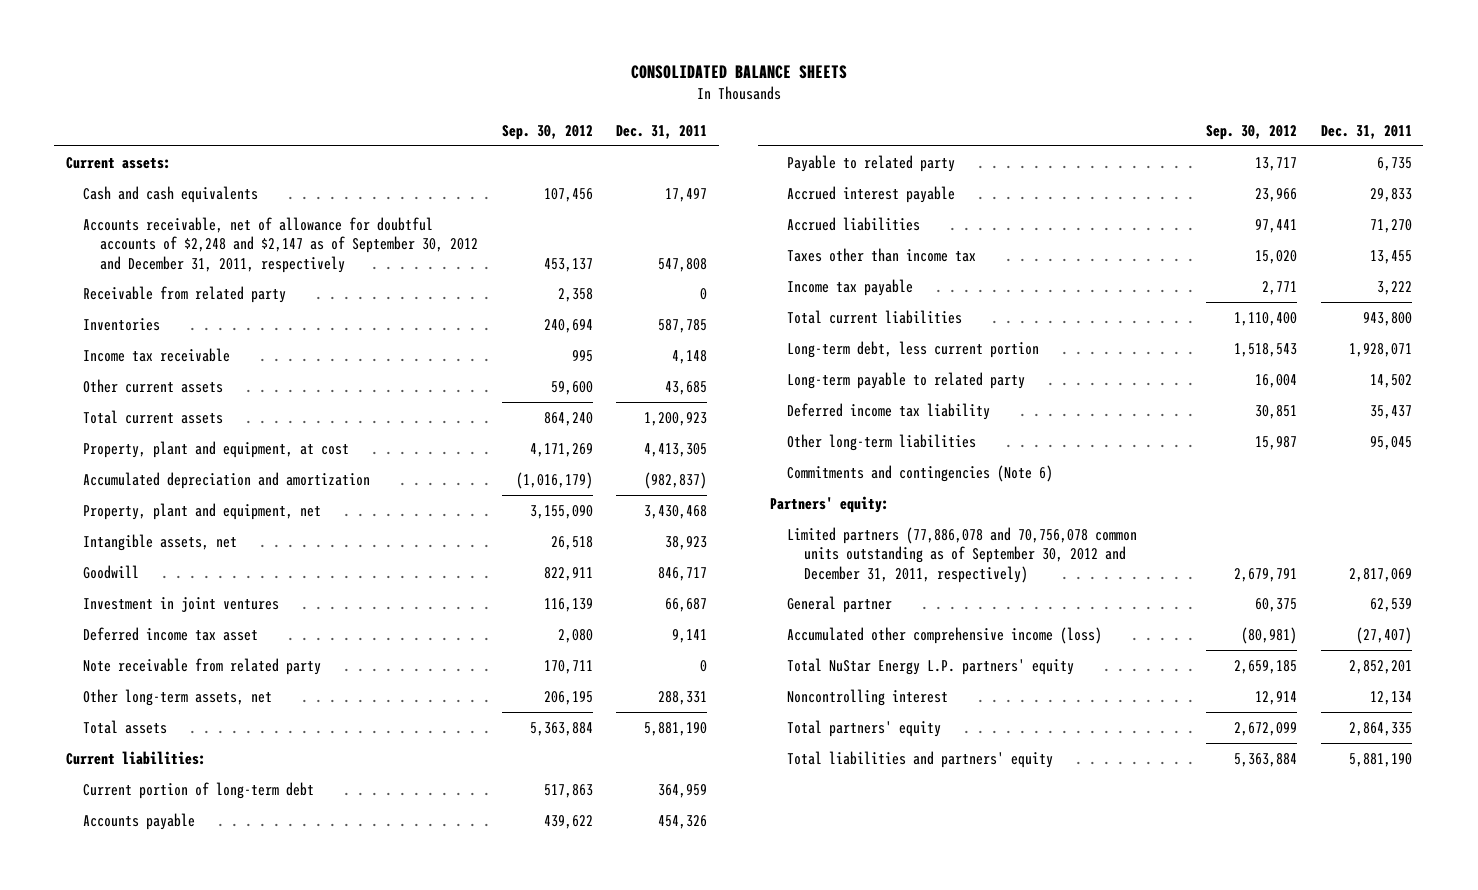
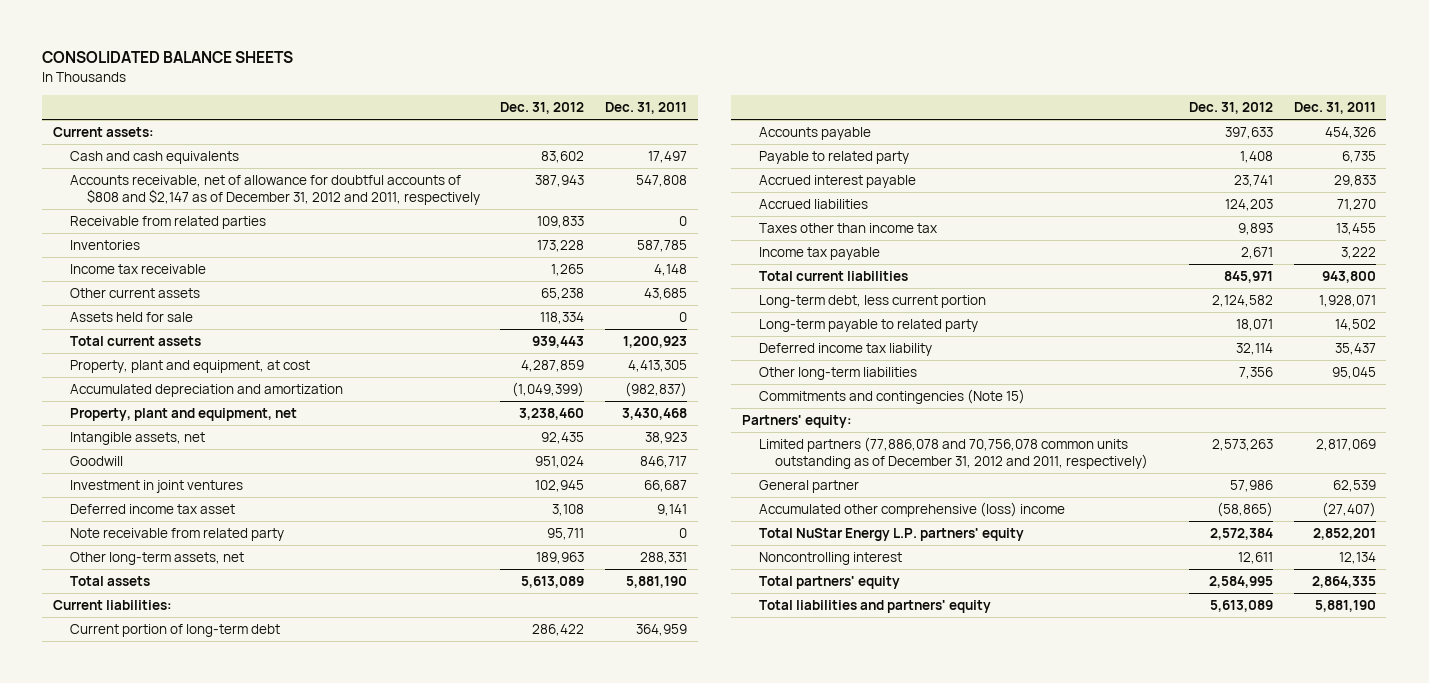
- | Sep. 30, 2012 | Dec. 31, 2011
+ | Dec. 31, 2012 | Dec. 31, 2011
- Accounts receivable, net of allowance for doubtful accounts of $2,248 and $2,147 as of September 30, 2012 and December 31, 2011, respectively | 453,137 | 547,808
- Receivable from related party | 2,358 | 0
+ Accounts receivable, net of allowance for doubtful accounts of $808 and $2,147 as of December 31, 2012 and 2011, respectively | 387,943 | 547,808
+ Receivable from related parties | 109,833 | 0
+ Assets held for sale | 118,334 | 0
- Commitments and contingencies (Note 6)
+ Commitments and contingencies (Note 15)
- Limited partners (77,886,078 and 70,756,078 common units outstanding as of September 30, 2012 and December 31, 2011, respectively) | 2,679,791 | 2,817,069
+ Limited partners (77,886,078 and 70,756,078 common units outstanding as of December 31, 2012 and 2011, respectively) | 2,573,263 | 2,817,069
- Accumulated other comprehensive income (loss) | (80,981) | (27,407)
+ Accumulated other comprehensive (loss) income | (58,865) | (27,407)

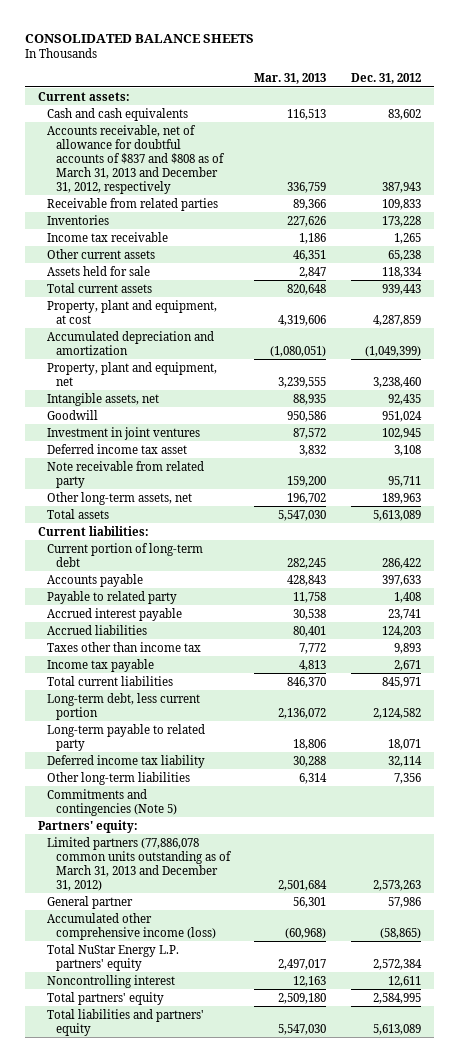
- | Dec. 31, 2012 | Dec. 31, 2011
+ | Mar. 31, 2013 | Dec. 31, 2012
- Accounts receivable, net of allowance for doubtful accounts of $808 and $2,147 as of December 31, 2012 and 2011, respectively | 387,943 | 547,808
+ Accounts receivable, net of allowance for doubtful accounts of $837 and $808 as of March 31, 2013 and December 31, 2012, respectively | 336,759 | 387,943
- Commitments and contingencies (Note 15)
+ Commitments and contingencies (Note 5)
- Limited partners (77,886,078 and 70,756,078 common units outstanding as of December 31, 2012 and 2011, respectively) | 2,573,263 | 2,817,069
+ Limited partners (77,886,078 common units outstanding as of March 31, 2013 and December 31, 2012) | 2,501,684 | 2,573,263
- Accumulated other comprehensive (loss) income | (58,865) | (27,407)
+ Accumulated other comprehensive income (loss) | (60,968) | (58,865)

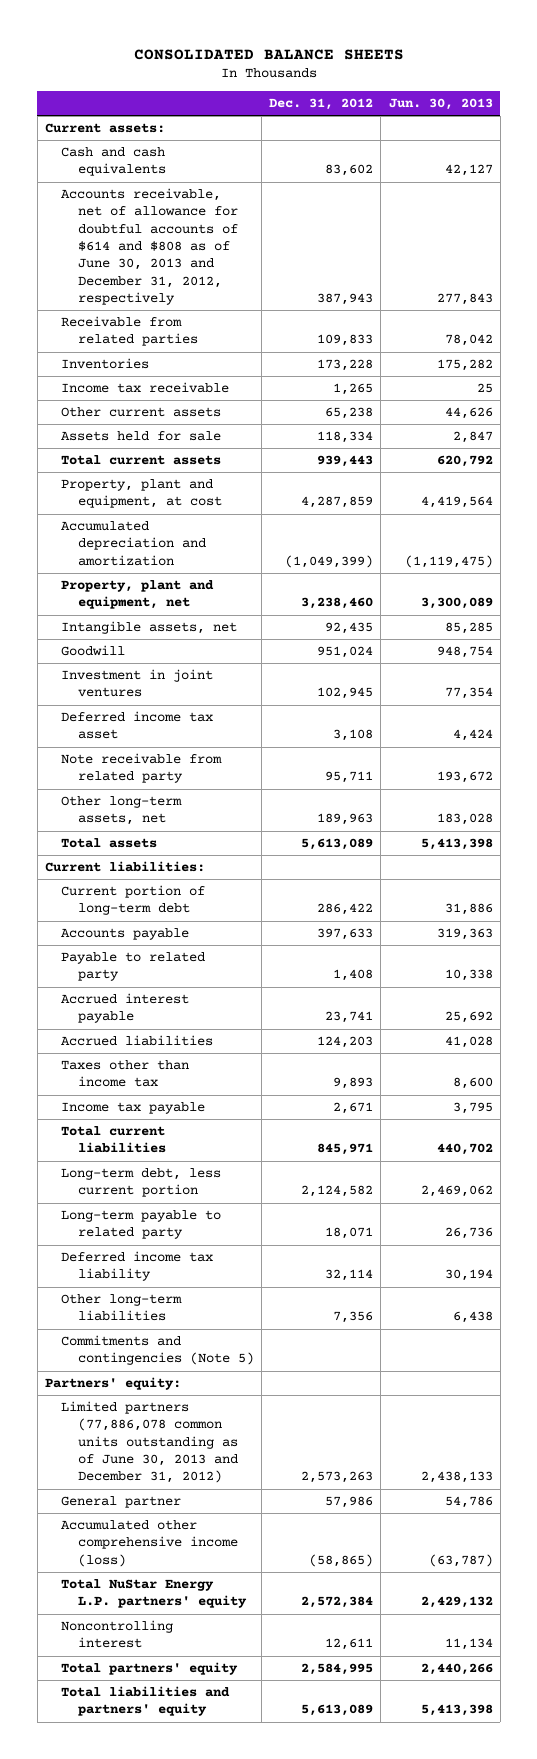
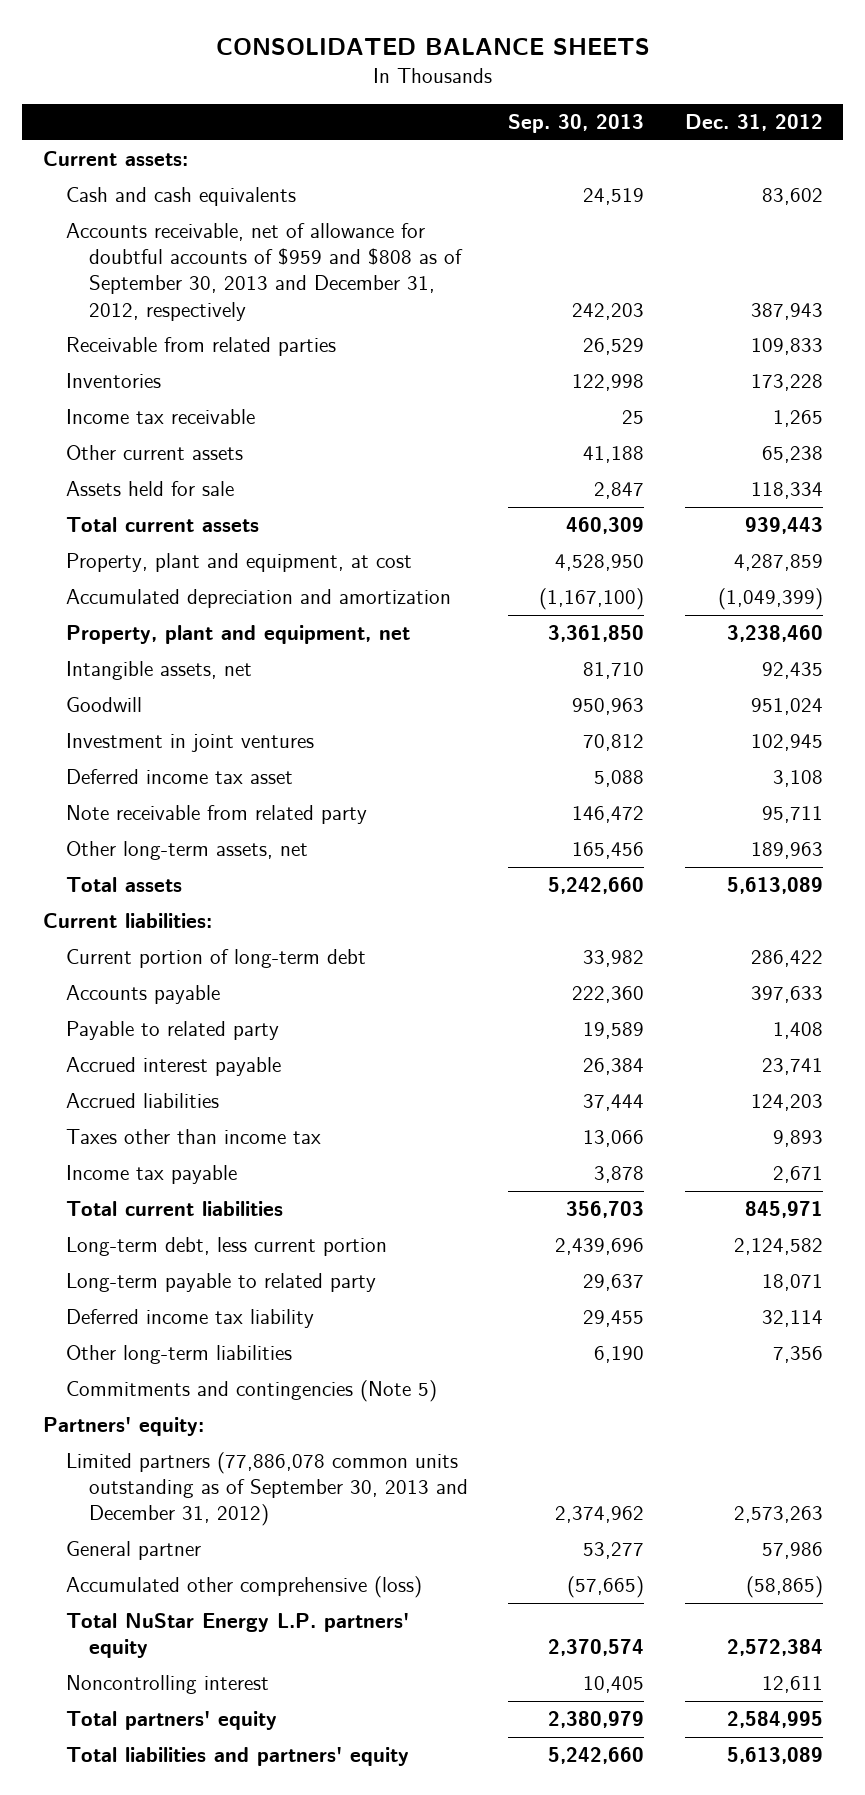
- | Dec. 31, 2012 | Jun. 30, 2013
+ | Sep. 30, 2013 | Dec. 31, 2012
- Accounts receivable, net of allowance for doubtful accounts of $614 and $808 as of June 30, 2013 and December 31, 2012, respectively | 387,943 | 277,843
+ Accounts receivable, net of allowance for doubtful accounts of $959 and $808 as of September 30, 2013 and December 31, 2012, respectively | 242,203 | 387,943
- Limited partners (77,886,078 common units outstanding as of June 30, 2013 and December 31, 2012) | 2,573,263 | 2,438,133
+ Limited partners (77,886,078 common units outstanding as of September 30, 2013 and December 31, 2012) | 2,374,962 | 2,573,263
- Accumulated other comprehensive income (loss) | (58,865) | (63,787)
+ Accumulated other comprehensive (loss) | (57,665) | (58,865)

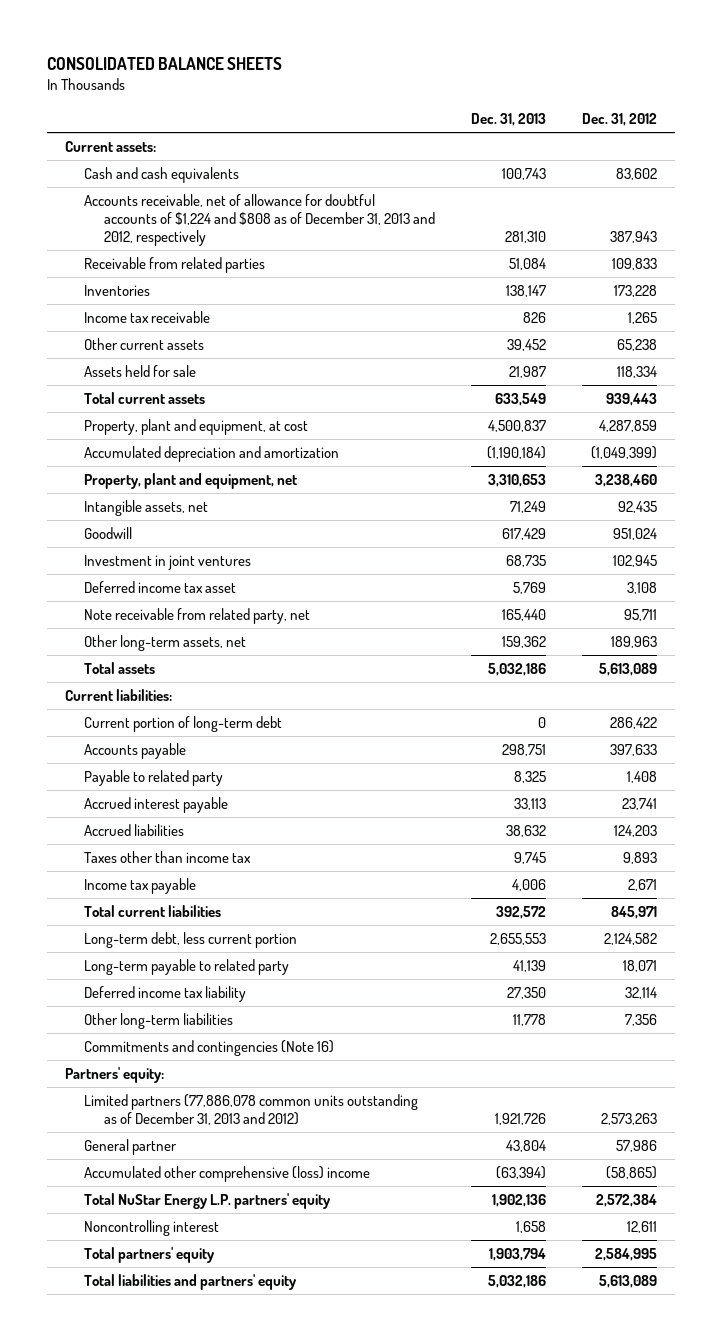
- | Sep. 30, 2013 | Dec. 31, 2012
+ | Dec. 31, 2013 | Dec. 31, 2012
- Accounts receivable, net of allowance for doubtful accounts of $959 and $808 as of September 30, 2013 and December 31, 2012, respectively | 242,203 | 387,943
+ Accounts receivable, net of allowance for doubtful accounts of $1,224 and $808 as of December 31, 2013 and 2012, respectively | 281,310 | 387,943
- Note receivable from related party | 146,472 | 95,711
+ Note receivable from related party, net | 165,440 | 95,711
- Commitments and contingencies (Note 5)
+ Commitments and contingencies (Note 16)
- Limited partners (77,886,078 common units outstanding as of September 30, 2013 and December 31, 2012) | 2,374,962 | 2,573,263
+ Limited partners (77,886,078 common units outstanding as of December 31, 2013 and 2012) | 1,921,726 | 2,573,263
- Accumulated other comprehensive (loss) | (57,665) | (58,865)
+ Accumulated other comprehensive (loss) income | (63,394) | (58,865)

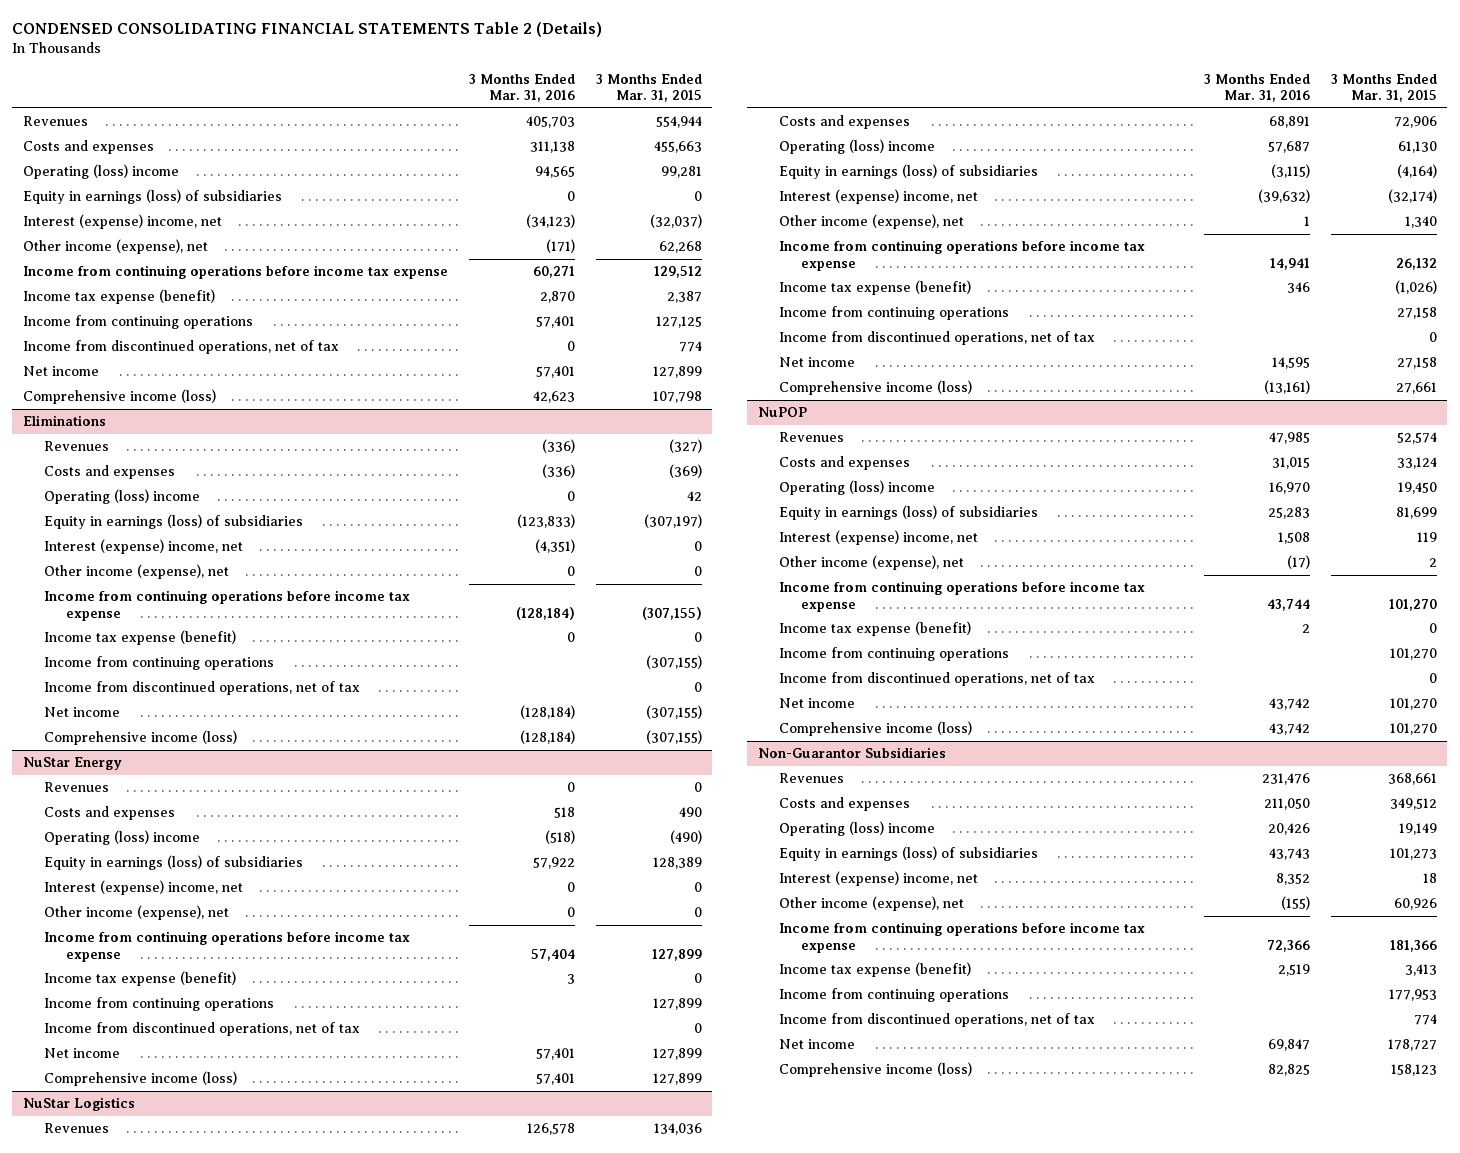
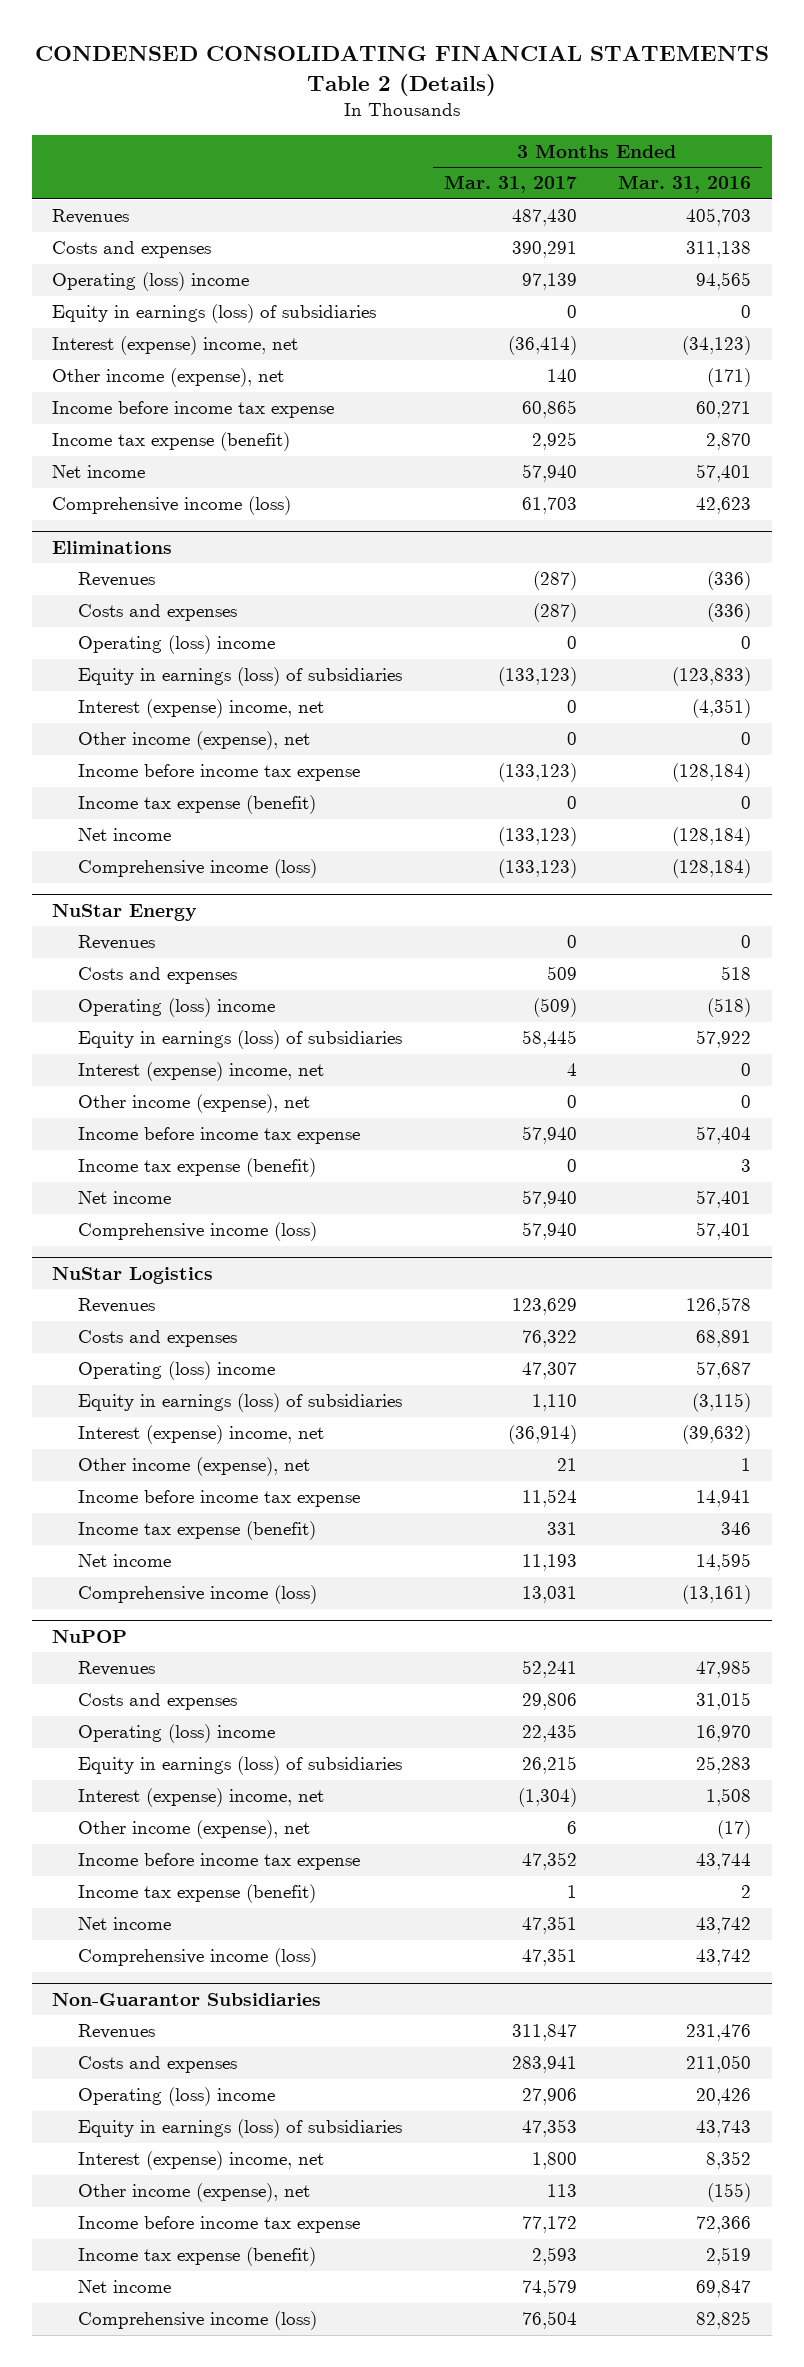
- | 3 Months Ended Mar. 31, 2016 | 3 Months Ended Mar. 31, 2015
+ | 3 Months Ended Mar. 31, 2017 | 3 Months Ended Mar. 31, 2016
- Income from continuing operations before income tax expense | 60,271 | 129,512
+ Income before income tax expense | 60,865 | 60,271
- Income from continuing operations | 57,401 | 127,125
- Income from discontinued operations, net of tax | 0 | 774
@ Eliminations
- Income from continuing operations before income tax expense | (128,184) | (307,155)
+ Income before income tax expense | (133,123) | (128,184)
- Income from continuing operations | | (307,155)
- Income from discontinued operations, net of tax | | 0
@ NuStar Energy
- Income from continuing operations before income tax expense | 57,404 | 127,899
+ Income before income tax expense | 57,940 | 57,404
- Income from continuing operations | | 127,899
- Income from discontinued operations, net of tax | | 0
@ NuStar Logistics
- Income from continuing operations before income tax expense | 14,941 | 26,132
+ Income before income tax expense | 11,524 | 14,941
- Income from continuing operations | | 27,158
- Income from discontinued operations, net of tax | | 0
@ NuPOP
- Income from continuing operations before income tax expense | 43,744 | 101,270
+ Income before income tax expense | 47,352 | 43,744
- Income from continuing operations | | 101,270
- Income from discontinued operations, net of tax | | 0
@ Non-Guarantor Subsidiaries
- Income from continuing operations before income tax expense | 72,366 | 181,366
+ Income before income tax expense | 77,172 | 72,366
- Income from continuing operations | | 177,953
- Income from discontinued operations, net of tax | | 774

